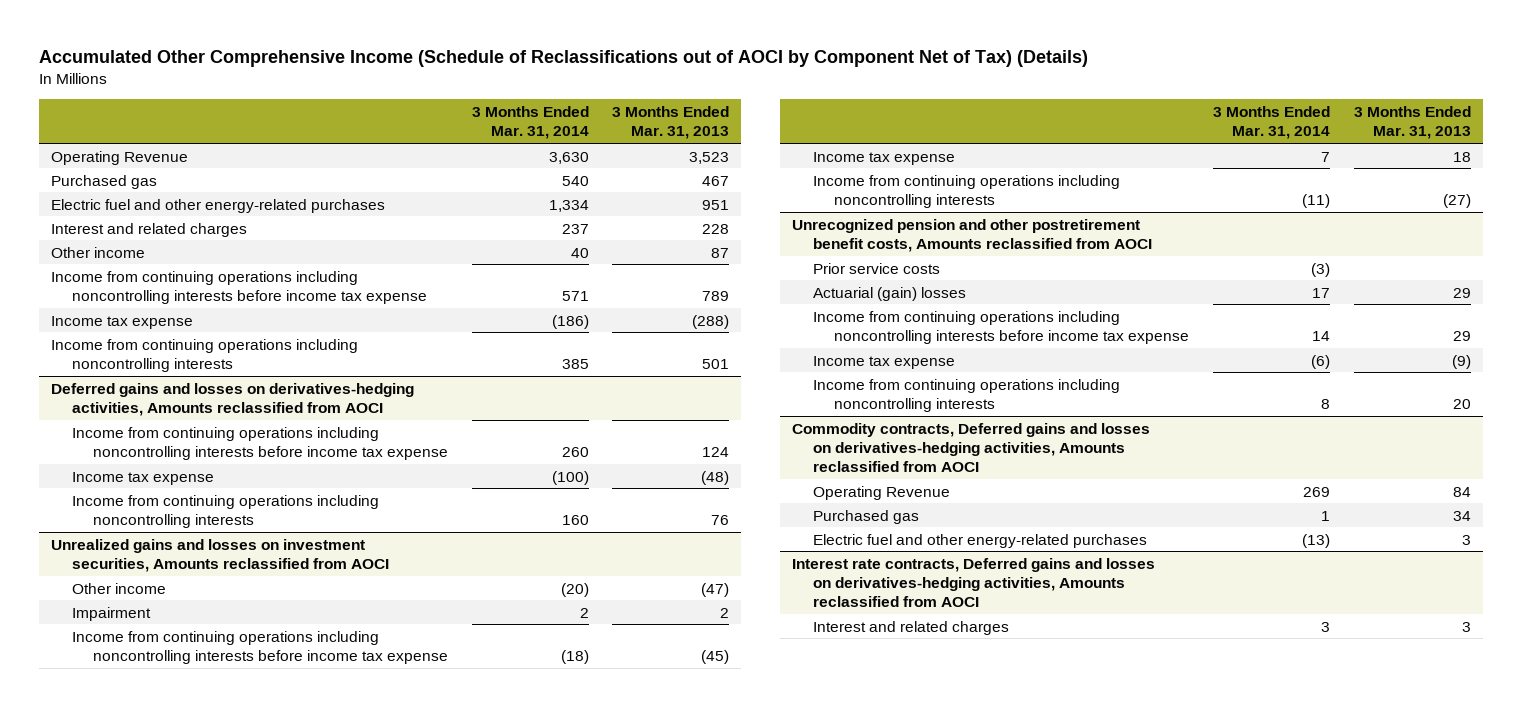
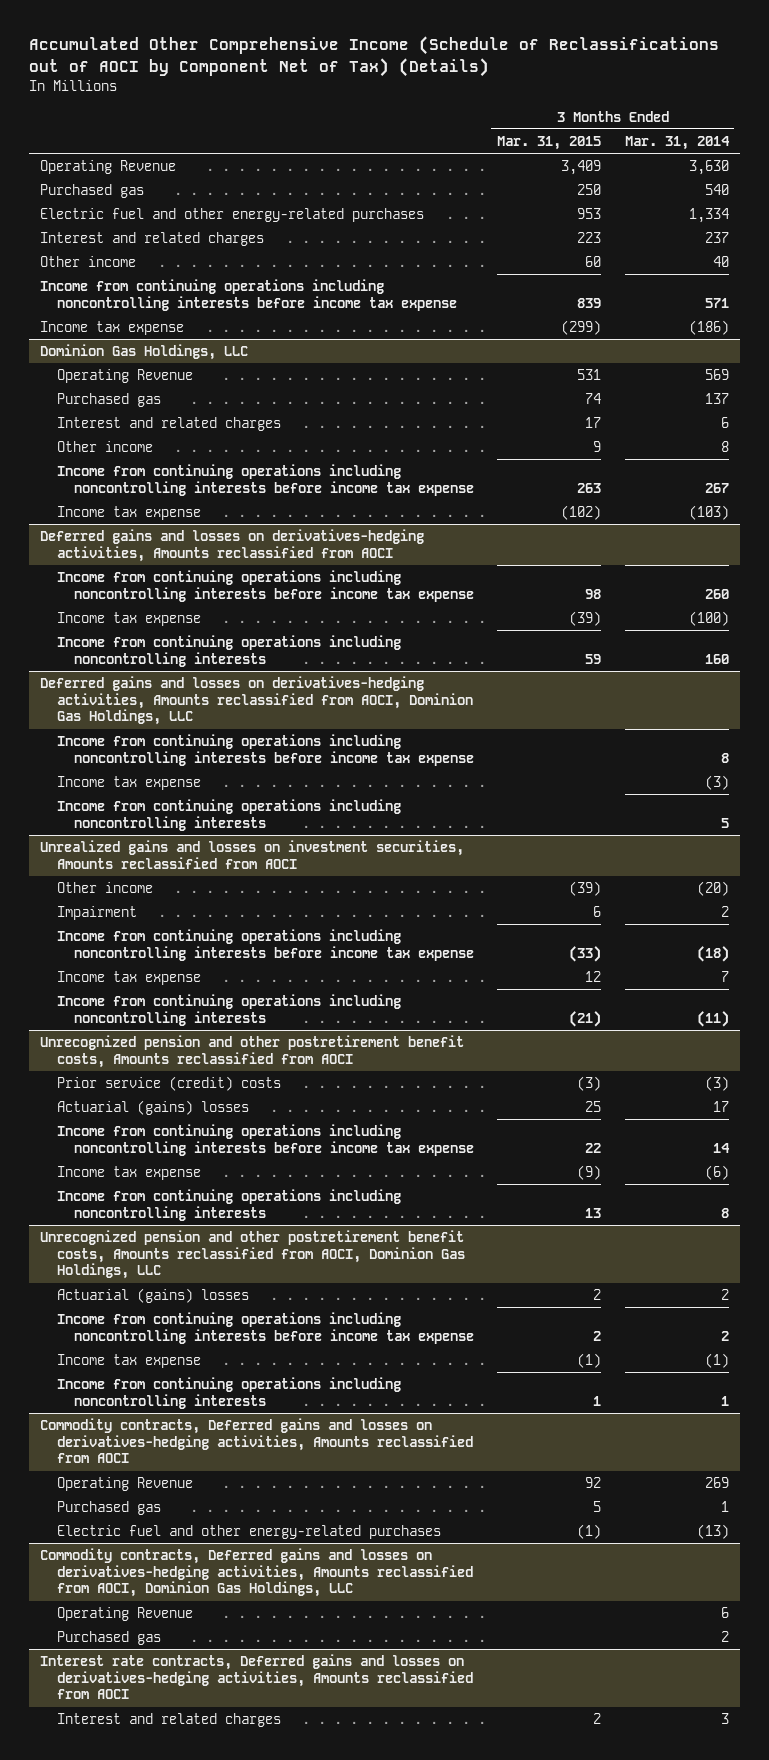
- | 3 Months Ended Mar. 31, 2014 | 3 Months Ended Mar. 31, 2013
+ | 3 Months Ended Mar. 31, 2015 | 3 Months Ended Mar. 31, 2014
- Income from continuing operations including noncontrolling interests | 385 | 501
+ Dominion Gas Holdings, LLC
+ Operating Revenue | 531 | 569
+ Purchased gas | 74 | 137
+ Interest and related charges | 17 | 6
+ Other income | 9 | 8
+ Income from continuing operations including noncontrolling interests before income tax expense | 263 | 267
+ Income tax expense | (102) | (103)
+ Deferred gains and losses on derivatives-hedging activities, Amounts reclassified from AOCI, Dominion Gas Holdings, LLC
+ Income from continuing operations including noncontrolling interests before income tax expense | | 8
+ Income tax expense | | (3)
+ Income from continuing operations including noncontrolling interests | | 5
@ Unrecognized pension and other postretirement benefit costs, Amounts reclassified from AOCI
- Prior service costs | (3) |
- Actuarial (gain) losses | 17 | 29
+ Prior service (credit) costs | (3) | (3)
+ Actuarial (gains) losses | 25 | 17
+ Unrecognized pension and other postretirement benefit costs, Amounts reclassified from AOCI, Dominion Gas Holdings, LLC
+ Actuarial (gains) losses | 2 | 2
+ Income from continuing operations including noncontrolling interests before income tax expense | 2 | 2
+ Income tax expense | (1) | (1)
+ Income from continuing operations including noncontrolling interests | 1 | 1
+ Commodity contracts, Deferred gains and losses on derivatives-hedging activities, Amounts reclassified from AOCI, Dominion Gas Holdings, LLC
+ Operating Revenue | | 6
+ Purchased gas | | 2

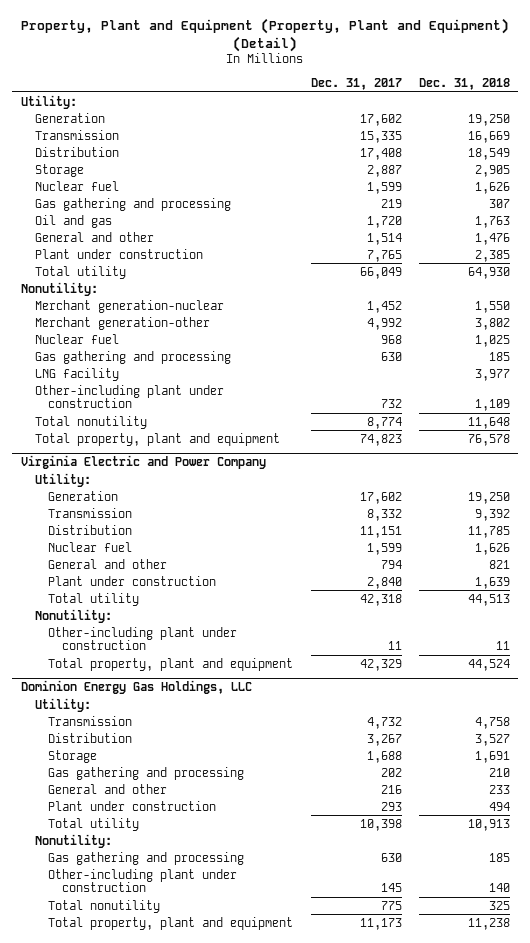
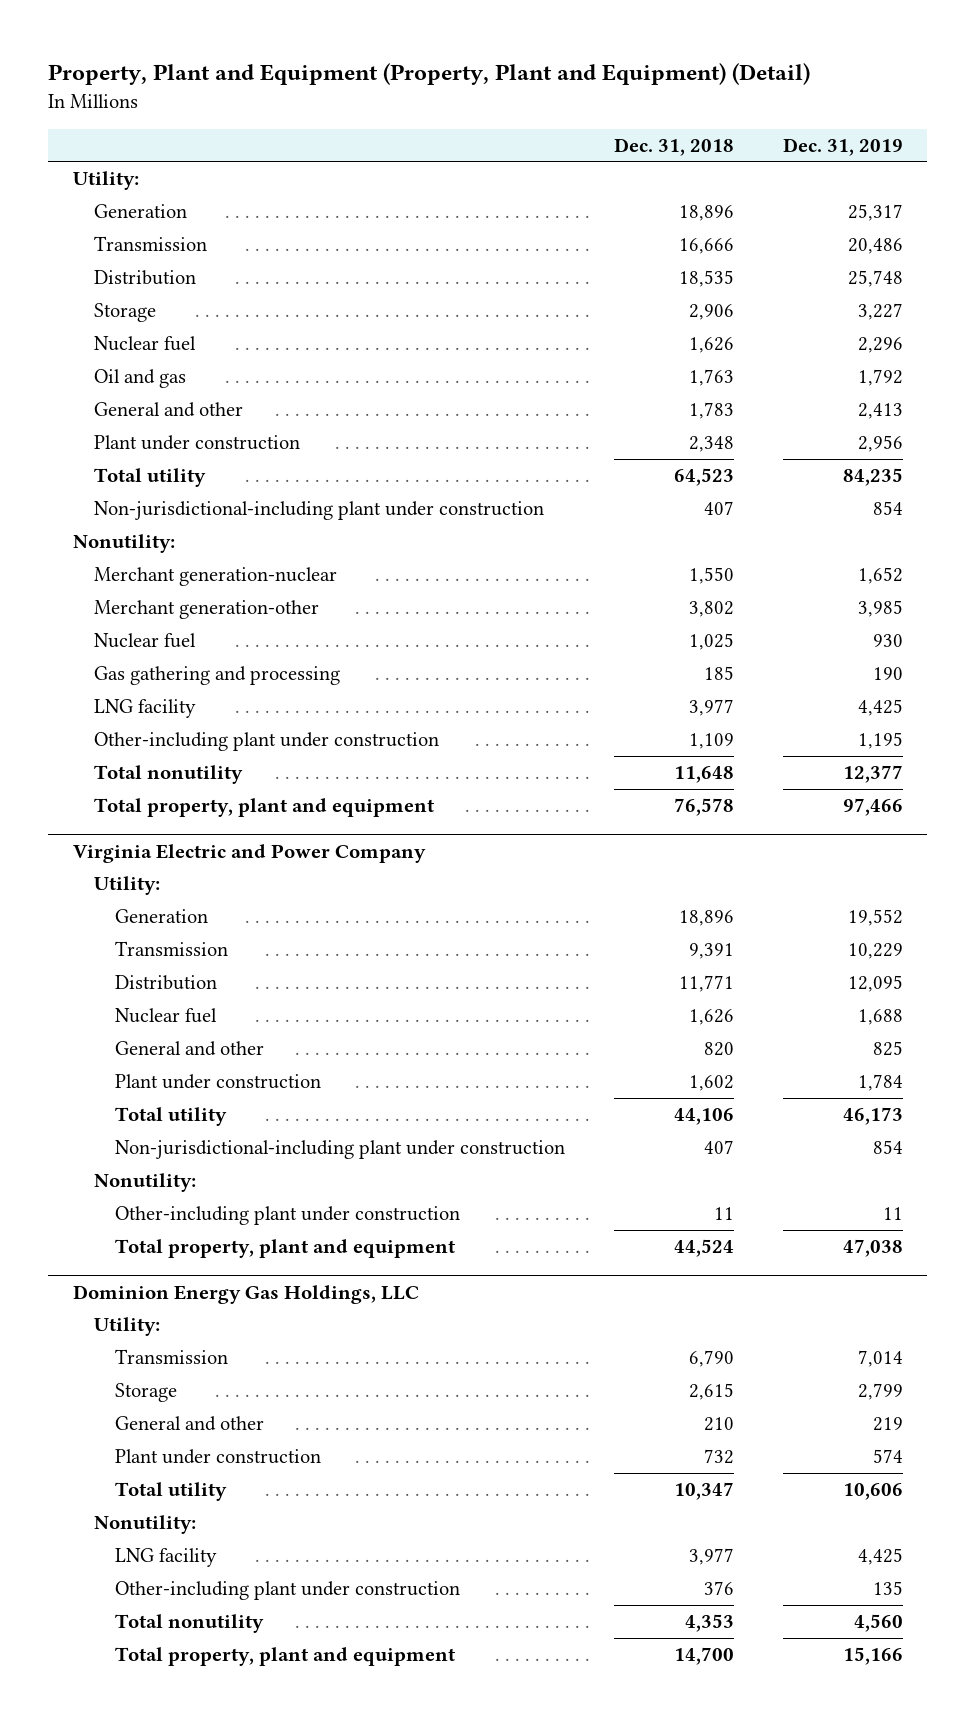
- | Dec. 31, 2017 | Dec. 31, 2018
+ | Dec. 31, 2018 | Dec. 31, 2019
- Generation | 17,602 | 19,250
- Transmission | 15,335 | 16,669
- Distribution | 17,408 | 18,549
- Storage | 2,887 | 2,905
+ Generation | 18,896 | 25,317
+ Transmission | 16,666 | 20,486
+ Distribution | 18,535 | 25,748
+ Storage | 2,906 | 3,227
- Gas gathering and processing | 219 | 307
- General and other | 1,514 | 1,476
- Plant under construction | 7,765 | 2,385
- Total utility | 66,049 | 64,930
+ General and other | 1,783 | 2,413
+ Plant under construction | 2,348 | 2,956
+ Total utility | 64,523 | 84,235
+ Non-jurisdictional-including plant under construction | 407 | 854
@ Virginia Electric and Power Company
- Generation | 17,602 | 19,250
- Transmission | 8,332 | 9,392
- Distribution | 11,151 | 11,785
+ Generation | 18,896 | 19,552
+ Transmission | 9,391 | 10,229
+ Distribution | 11,771 | 12,095
- General and other | 794 | 821
- Plant under construction | 2,840 | 1,639
- Total utility | 42,318 | 44,513
+ General and other | 820 | 825
+ Plant under construction | 1,602 | 1,784
+ Total utility | 44,106 | 46,173
+ Non-jurisdictional-including plant under construction | 407 | 854
@ Dominion Energy Gas Holdings, LLC
- Transmission | 4,732 | 4,758
- Distribution | 3,267 | 3,527
- Storage | 1,688 | 1,691
- Gas gathering and processing | 202 | 210
- General and other | 216 | 233
- Plant under construction | 293 | 494
- Total utility | 10,398 | 10,913
+ Transmission | 6,790 | 7,014
+ Storage | 2,615 | 2,799
+ General and other | 210 | 219
+ Plant under construction | 732 | 574
+ Total utility | 10,347 | 10,606
- Gas gathering and processing | 630 | 185
- Other-including plant under construction | 145 | 140
- Total nonutility | 775 | 325
- Total property, plant and equipment | 11,173 | 11,238
+ LNG facility | 3,977 | 4,425
+ Other-including plant under construction | 376 | 135
+ Total nonutility | 4,353 | 4,560
+ Total property, plant and equipment | 14,700 | 15,166

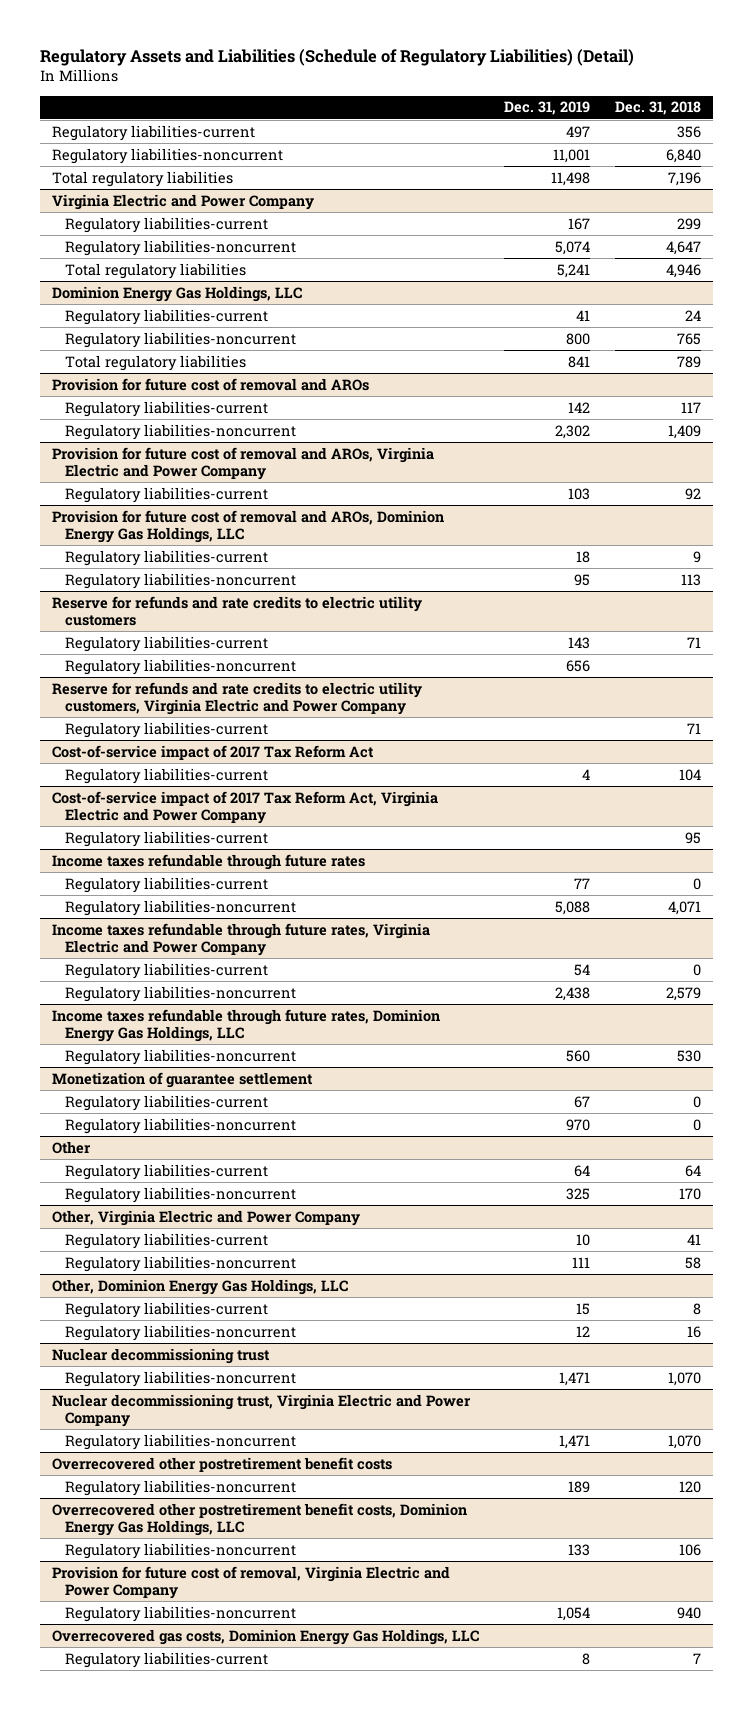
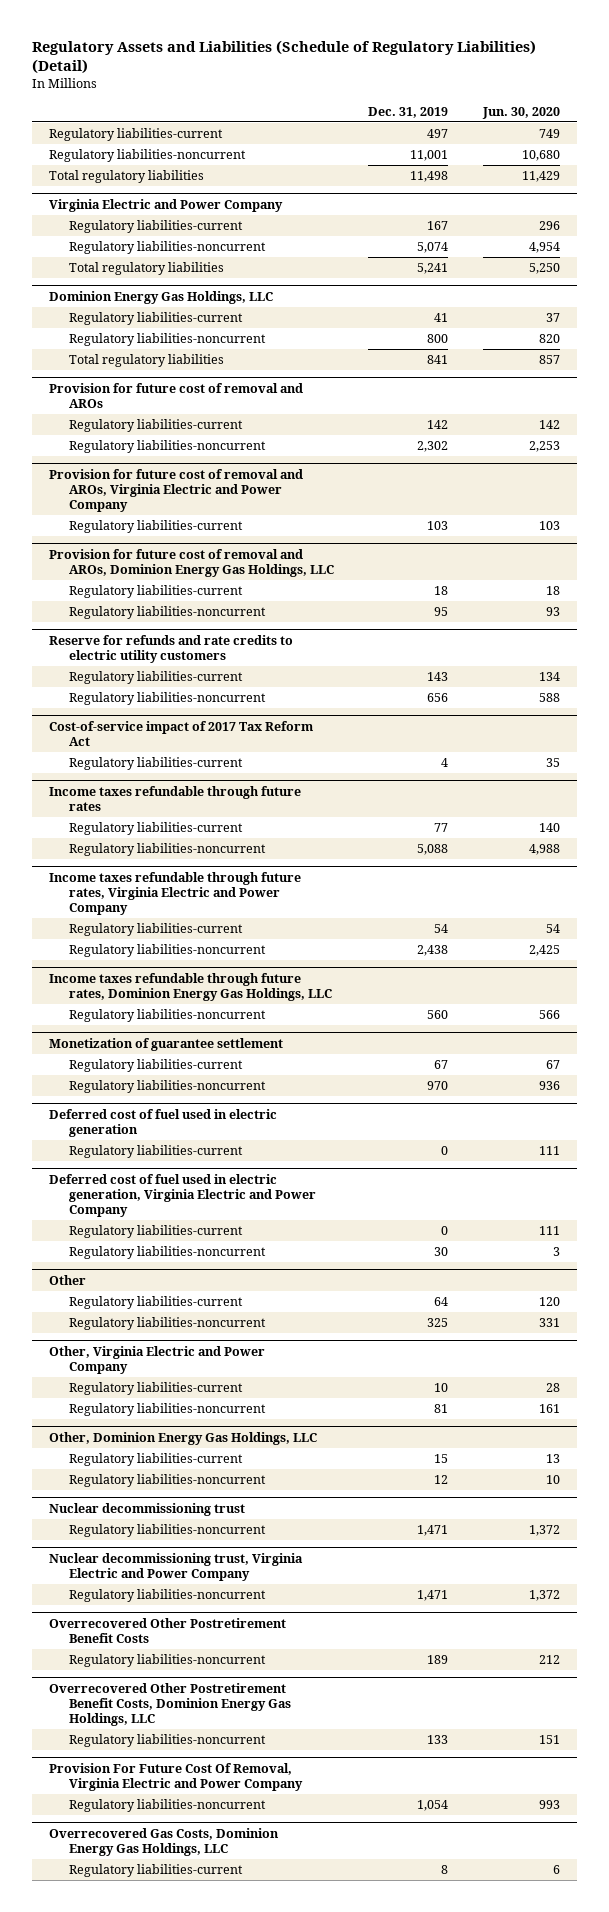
- | Dec. 31, 2019 | Dec. 31, 2018
+ | Dec. 31, 2019 | Jun. 30, 2020
- Reserve for refunds and rate credits to electric utility customers, Virginia Electric and Power Company
- Regulatory liabilities-current | | 71
- Cost-of-service impact of 2017 Tax Reform Act, Virginia Electric and Power Company
- Regulatory liabilities-current | | 95
+ Deferred cost of fuel used in electric generation
+ Regulatory liabilities-current | 0 | 111
+ Deferred cost of fuel used in electric generation, Virginia Electric and Power Company
+ Regulatory liabilities-current | 0 | 111
+ Regulatory liabilities-noncurrent | 30 | 3
@ Other, Virginia Electric and Power Company
- Regulatory liabilities-noncurrent | 111 | 58
+ Regulatory liabilities-noncurrent | 81 | 161
- Overrecovered other postretirement benefit costs
+ Overrecovered Other Postretirement Benefit Costs
- Overrecovered other postretirement benefit costs, Dominion Energy Gas Holdings, LLC
+ Overrecovered Other Postretirement Benefit Costs, Dominion Energy Gas Holdings, LLC
- Provision for future cost of removal, Virginia Electric and Power Company
+ Provision For Future Cost Of Removal, Virginia Electric and Power Company
- Overrecovered gas costs, Dominion Energy Gas Holdings, LLC
+ Overrecovered Gas Costs, Dominion Energy Gas Holdings, LLC

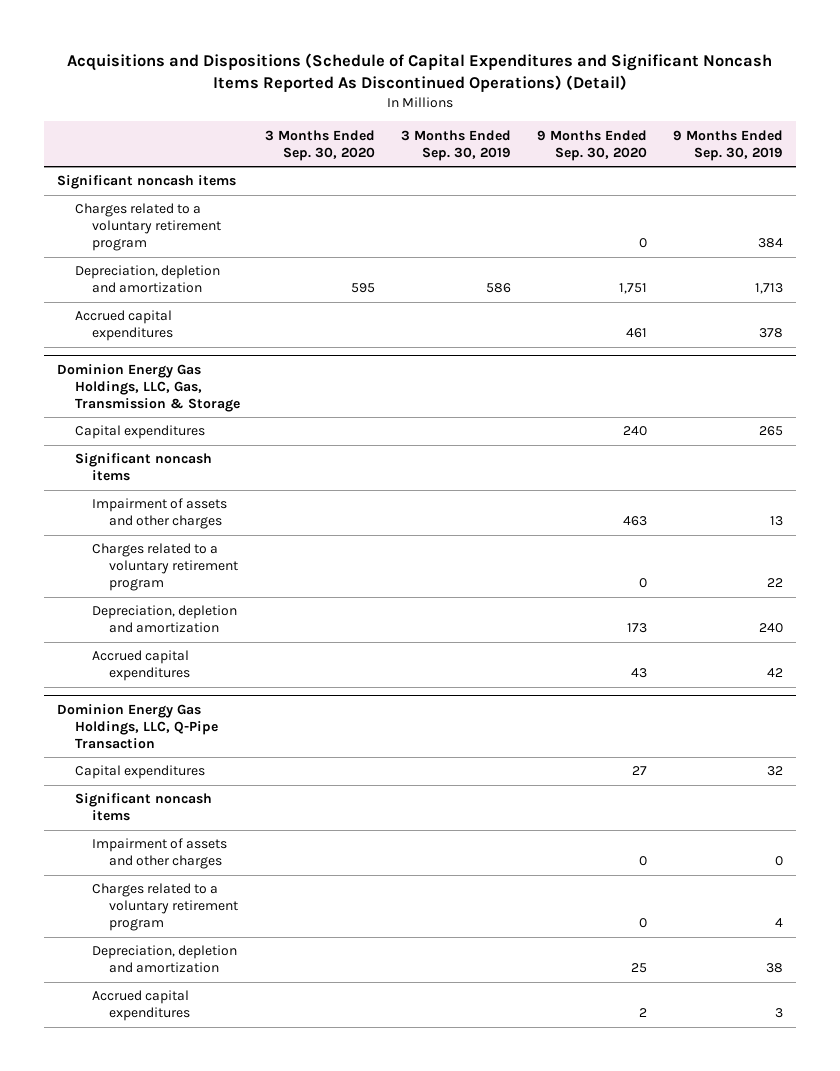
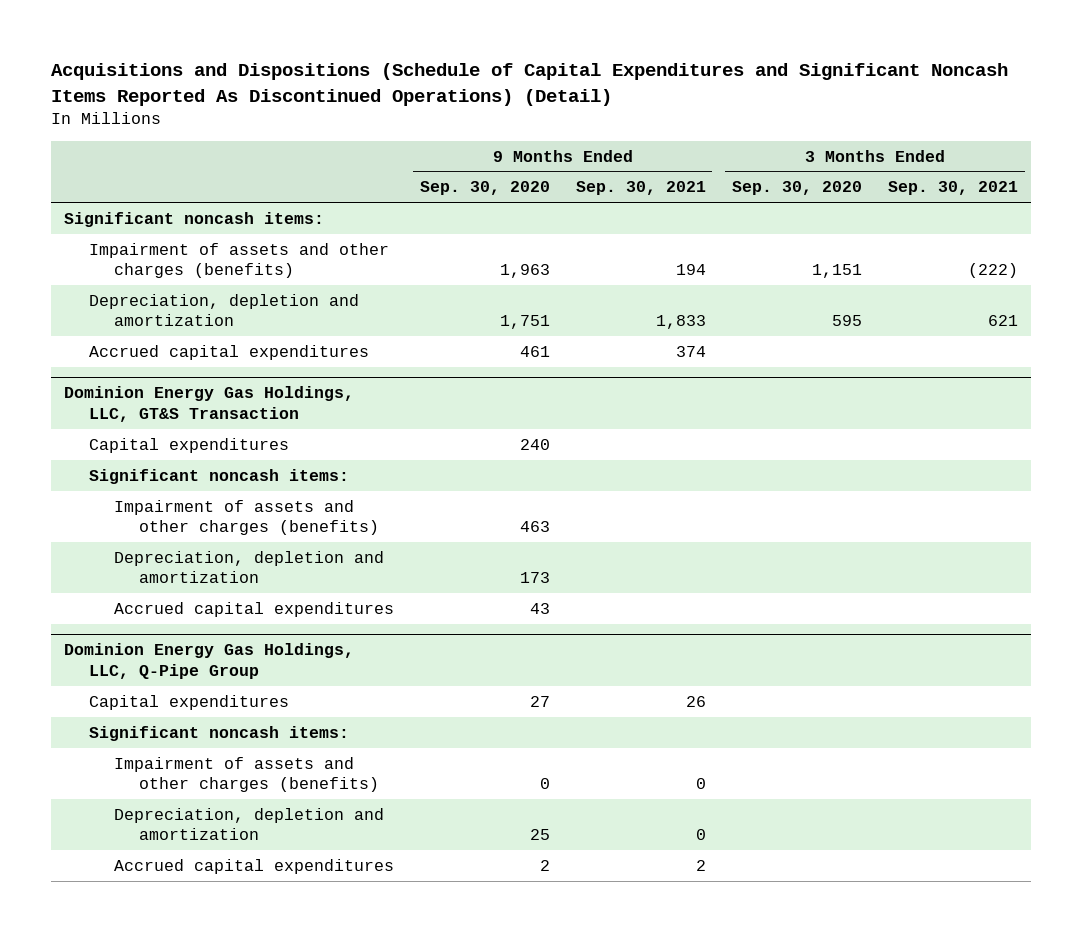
- | 3 Months Ended Sep. 30, 2020 | 3 Months Ended Sep. 30, 2019 | 9 Months Ended Sep. 30, 2020 | 9 Months Ended Sep. 30, 2019
+ | 9 Months Ended Sep. 30, 2020 | 9 Months Ended Sep. 30, 2021 | 3 Months Ended Sep. 30, 2020 | 3 Months Ended Sep. 30, 2021
- Significant noncash items
- Charges related to a voluntary retirement program | | | 0 | 384
+ Significant noncash items:
+ Impairment of assets and other charges (benefits) | 1,963 | 194 | 1,151 | (222)
- Dominion Energy Gas Holdings, LLC, Gas, Transmission & Storage
+ Dominion Energy Gas Holdings, LLC, GT&S Transaction
- Significant noncash items
- Impairment of assets and other charges | | | 463 | 13
- Charges related to a voluntary retirement program | | | 0 | 22
+ Significant noncash items:
+ Impairment of assets and other charges (benefits) | 463 | | |
- Dominion Energy Gas Holdings, LLC, Q-Pipe Transaction
+ Dominion Energy Gas Holdings, LLC, Q-Pipe Group
- Significant noncash items
- Impairment of assets and other charges | | | 0 | 0
- Charges related to a voluntary retirement program | | | 0 | 4
+ Significant noncash items:
+ Impairment of assets and other charges (benefits) | 0 | 0 | |

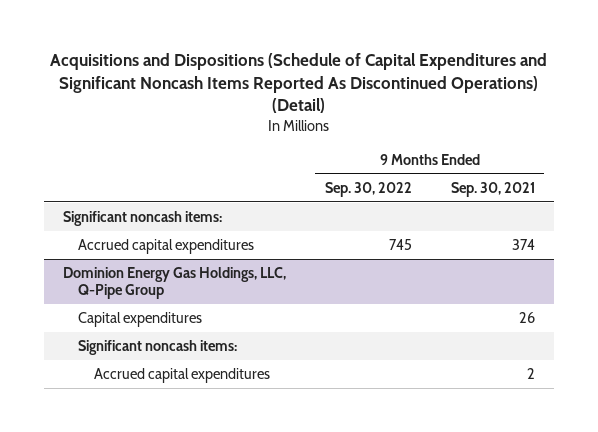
- | 9 Months Ended Sep. 30, 2020 | 9 Months Ended Sep. 30, 2021 | 3 Months Ended Sep. 30, 2020 | 3 Months Ended Sep. 30, 2021
+ | 9 Months Ended Sep. 30, 2022 | 9 Months Ended Sep. 30, 2021
- Impairment of assets and other charges (benefits) | 1,963 | 194 | 1,151 | (222)
- Depreciation, depletion and amortization | 1,751 | 1,833 | 595 | 621
- Dominion Energy Gas Holdings, LLC, GT&S Transaction
- Capital expenditures | 240 | | |
- Significant noncash items:
- Impairment of assets and other charges (benefits) | 463 | | |
- Depreciation, depletion and amortization | 173 | | |
- Accrued capital expenditures | 43 | | |
@ Dominion Energy Gas Holdings, LLC, Q-Pipe Group
- Impairment of assets and other charges (benefits) | 0 | 0 | |
- Depreciation, depletion and amortization | 25 | 0 | |

